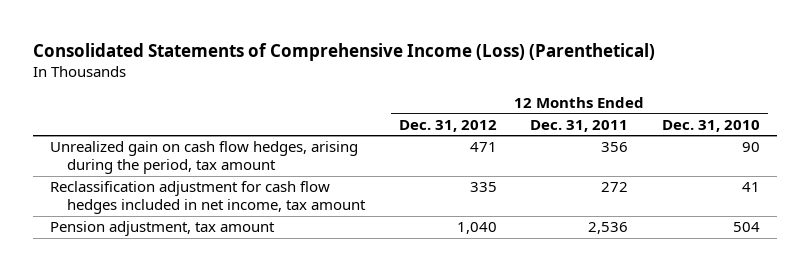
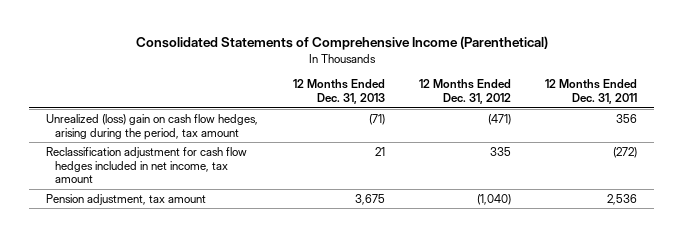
- Consolidated Statements of Comprehensive Income (Loss) (Parenthetical)
+ Consolidated Statements of Comprehensive Income (Parenthetical)
- | 12 Months Ended Dec. 31, 2012 | 12 Months Ended Dec. 31, 2011 | 12 Months Ended Dec. 31, 2010
+ | 12 Months Ended Dec. 31, 2013 | 12 Months Ended Dec. 31, 2012 | 12 Months Ended Dec. 31, 2011
- Unrealized gain on cash flow hedges, arising during the period, tax amount | 471 | 356 | 90
- Reclassification adjustment for cash flow hedges included in net income, tax amount | 335 | 272 | 41
- Pension adjustment, tax amount | 1,040 | 2,536 | 504
+ Unrealized (loss) gain on cash flow hedges, arising during the period, tax amount | (71) | (471) | 356
+ Reclassification adjustment for cash flow hedges included in net income, tax amount | 21 | 335 | (272)
+ Pension adjustment, tax amount | 3,675 | (1,040) | 2,536

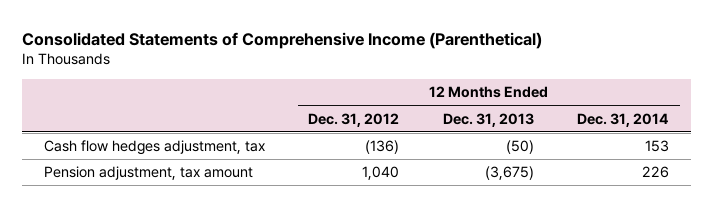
- | 12 Months Ended Dec. 31, 2013 | 12 Months Ended Dec. 31, 2012 | 12 Months Ended Dec. 31, 2011
+ | 12 Months Ended Dec. 31, 2012 | 12 Months Ended Dec. 31, 2013 | 12 Months Ended Dec. 31, 2014
- Unrealized (loss) gain on cash flow hedges, arising during the period, tax amount | (71) | (471) | 356
- Reclassification adjustment for cash flow hedges included in net income, tax amount | 21 | 335 | (272)
- Pension adjustment, tax amount | 3,675 | (1,040) | 2,536
+ Cash flow hedges adjustment, tax | (136) | (50) | 153
+ Pension adjustment, tax amount | 1,040 | (3,675) | 226

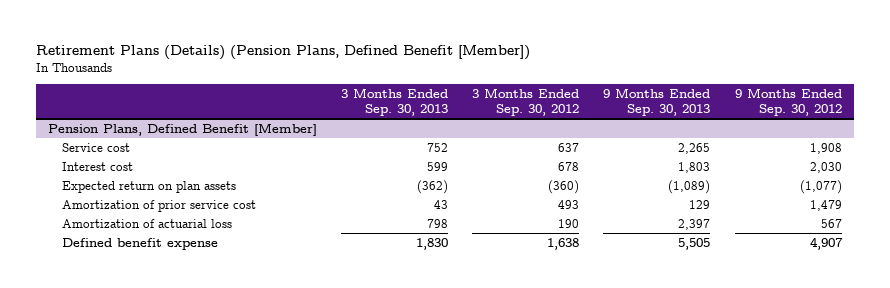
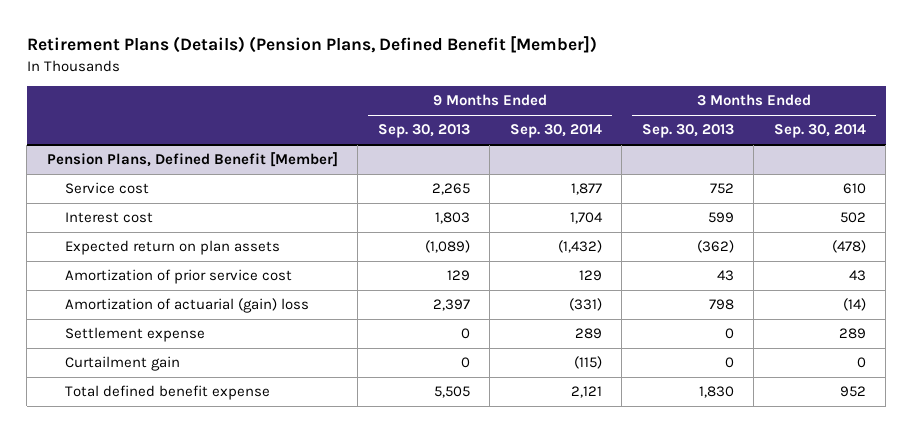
- | 3 Months Ended Sep. 30, 2013 | 3 Months Ended Sep. 30, 2012 | 9 Months Ended Sep. 30, 2013 | 9 Months Ended Sep. 30, 2012
+ | 9 Months Ended Sep. 30, 2013 | 9 Months Ended Sep. 30, 2014 | 3 Months Ended Sep. 30, 2013 | 3 Months Ended Sep. 30, 2014
@ Pension Plans, Defined Benefit [Member]
- Amortization of actuarial loss | 798 | 190 | 2,397 | 567
- Defined benefit expense | 1,830 | 1,638 | 5,505 | 4,907
+ Amortization of actuarial (gain) loss | 2,397 | (331) | 798 | (14)
+ Settlement expense | 0 | 289 | 0 | 289
+ Curtailment gain | 0 | (115) | 0 | 0
+ Total defined benefit expense | 5,505 | 2,121 | 1,830 | 952

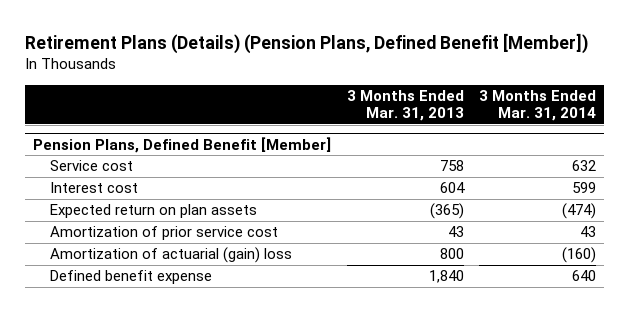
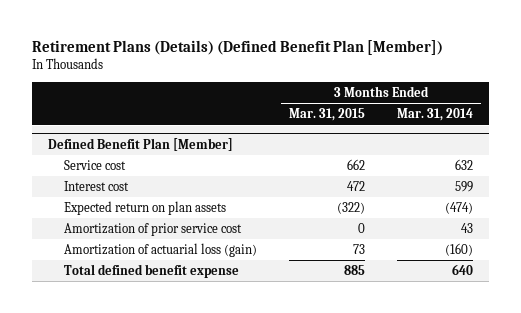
- Retirement Plans (Details) (Pension Plans, Defined Benefit [Member])
+ Retirement Plans (Details) (Defined Benefit Plan [Member])
- | 3 Months Ended Mar. 31, 2013 | 3 Months Ended Mar. 31, 2014
+ | 3 Months Ended Mar. 31, 2015 | 3 Months Ended Mar. 31, 2014
- Pension Plans, Defined Benefit [Member]
+ Defined Benefit Plan [Member]
- Amortization of actuarial (gain) loss | 800 | (160)
- Defined benefit expense | 1,840 | 640
+ Amortization of actuarial loss (gain) | 73 | (160)
+ Total defined benefit expense | 885 | 640

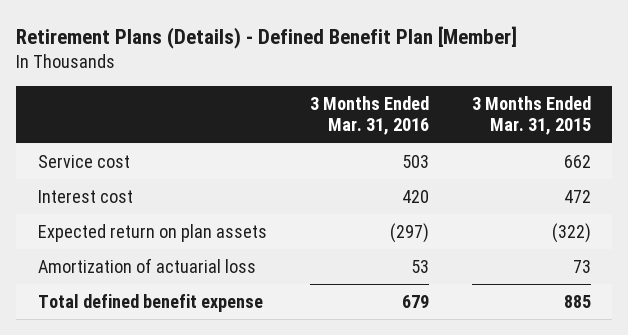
- Retirement Plans (Details) (Defined Benefit Plan [Member])
+ Retirement Plans (Details) - Defined Benefit Plan [Member]
- | 3 Months Ended Mar. 31, 2015 | 3 Months Ended Mar. 31, 2014
+ | 3 Months Ended Mar. 31, 2016 | 3 Months Ended Mar. 31, 2015
- Defined Benefit Plan [Member]
- Amortization of prior service cost | 0 | 43
- Amortization of actuarial loss (gain) | 73 | (160)
+ Amortization of actuarial loss | 53 | 73

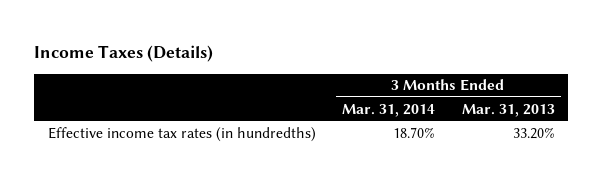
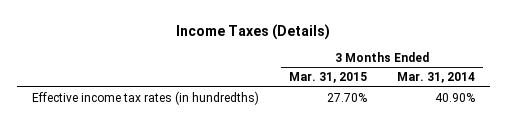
- | 3 Months Ended Mar. 31, 2014 | 3 Months Ended Mar. 31, 2013
+ | 3 Months Ended Mar. 31, 2015 | 3 Months Ended Mar. 31, 2014
- Effective income tax rates (in hundredths) | 18.70% | 33.20%
+ Effective income tax rates (in hundredths) | 27.70% | 40.90%

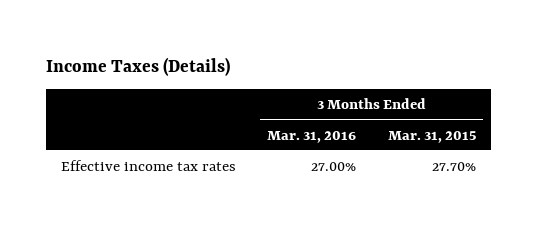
- | 3 Months Ended Mar. 31, 2015 | 3 Months Ended Mar. 31, 2014
+ | 3 Months Ended Mar. 31, 2016 | 3 Months Ended Mar. 31, 2015
- Effective income tax rates (in hundredths) | 27.70% | 40.90%
+ Effective income tax rates | 27.00% | 27.70%

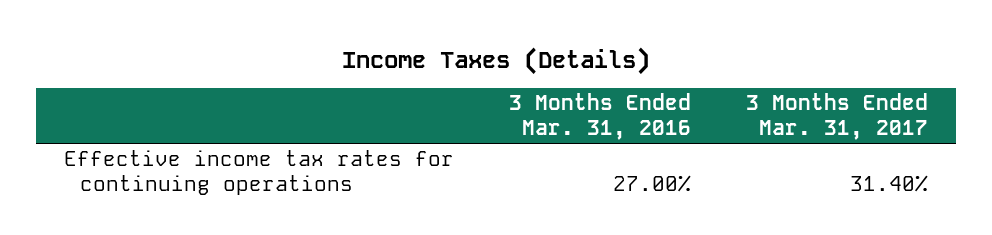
- | 3 Months Ended Mar. 31, 2016 | 3 Months Ended Mar. 31, 2015
+ | 3 Months Ended Mar. 31, 2016 | 3 Months Ended Mar. 31, 2017
- Effective income tax rates | 27.00% | 27.70%
+ Effective income tax rates for continuing operations | 27.00% | 31.40%

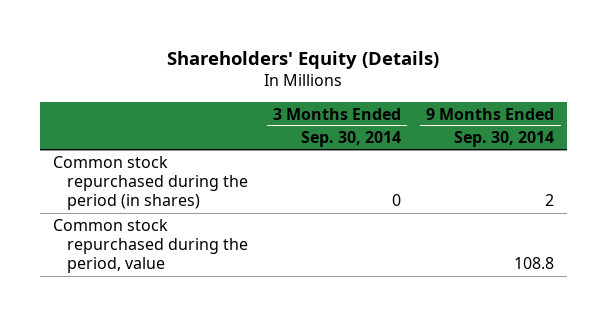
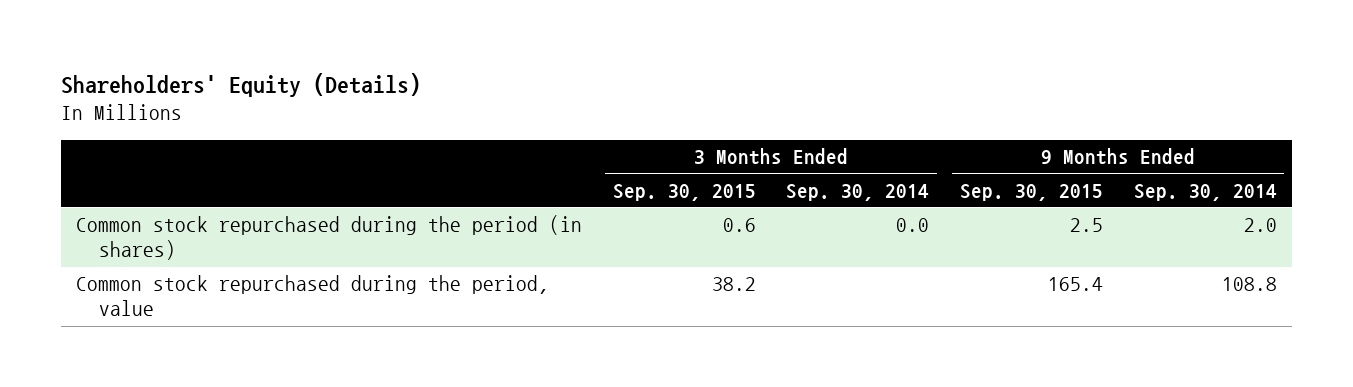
- | 3 Months Ended Sep. 30, 2014 | 9 Months Ended Sep. 30, 2014
+ | 3 Months Ended Sep. 30, 2015 | 3 Months Ended Sep. 30, 2014 | 9 Months Ended Sep. 30, 2015 | 9 Months Ended Sep. 30, 2014
- Common stock repurchased during the period (in shares) | 0 | 2
+ Common stock repurchased during the period (in shares) | 0.6 | 0.0 | 2.5 | 2.0

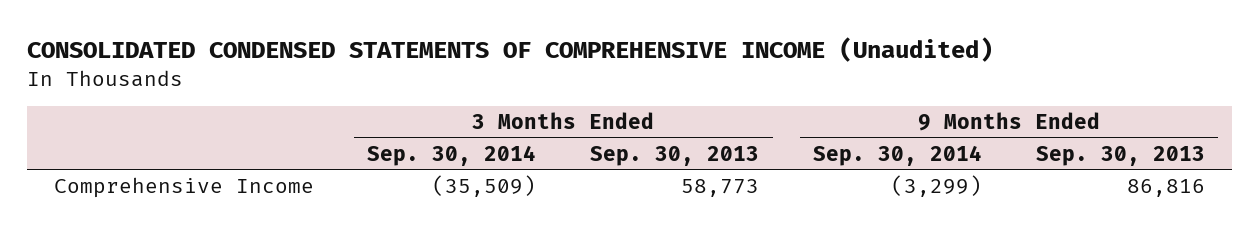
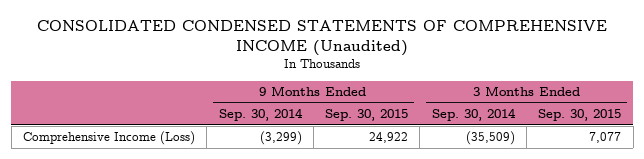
- | 3 Months Ended Sep. 30, 2014 | 3 Months Ended Sep. 30, 2013 | 9 Months Ended Sep. 30, 2014 | 9 Months Ended Sep. 30, 2013
+ | 9 Months Ended Sep. 30, 2014 | 9 Months Ended Sep. 30, 2015 | 3 Months Ended Sep. 30, 2014 | 3 Months Ended Sep. 30, 2015
- Comprehensive Income | (35,509) | 58,773 | (3,299) | 86,816
+ Comprehensive Income (Loss) | (3,299) | 24,922 | (35,509) | 7,077

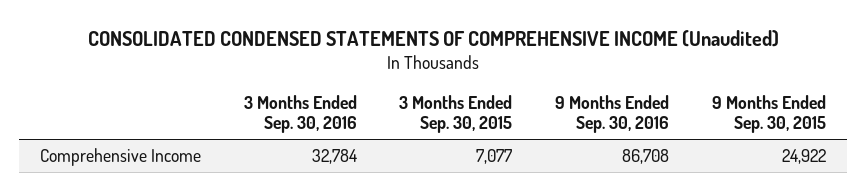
- | 9 Months Ended Sep. 30, 2014 | 9 Months Ended Sep. 30, 2015 | 3 Months Ended Sep. 30, 2014 | 3 Months Ended Sep. 30, 2015
+ | 3 Months Ended Sep. 30, 2016 | 3 Months Ended Sep. 30, 2015 | 9 Months Ended Sep. 30, 2016 | 9 Months Ended Sep. 30, 2015
- Comprehensive Income (Loss) | (3,299) | 24,922 | (35,509) | 7,077
+ Comprehensive Income | 32,784 | 7,077 | 86,708 | 24,922

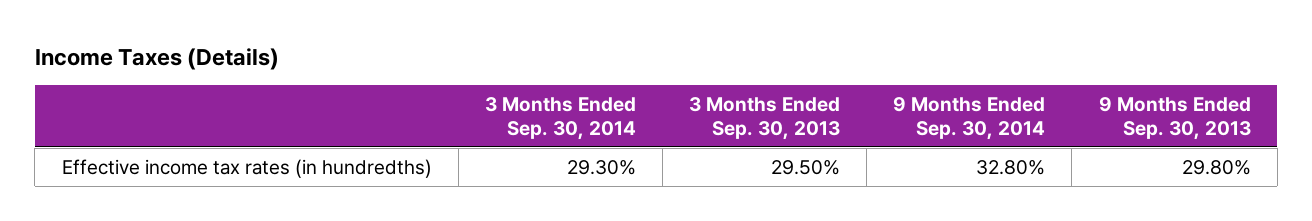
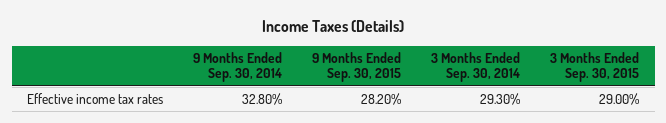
- | 3 Months Ended Sep. 30, 2014 | 3 Months Ended Sep. 30, 2013 | 9 Months Ended Sep. 30, 2014 | 9 Months Ended Sep. 30, 2013
+ | 9 Months Ended Sep. 30, 2014 | 9 Months Ended Sep. 30, 2015 | 3 Months Ended Sep. 30, 2014 | 3 Months Ended Sep. 30, 2015
- Effective income tax rates (in hundredths) | 29.30% | 29.50% | 32.80% | 29.80%
+ Effective income tax rates | 32.80% | 28.20% | 29.30% | 29.00%

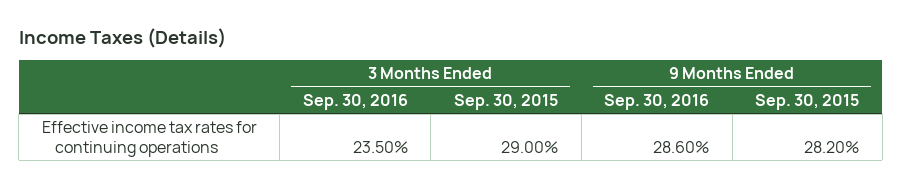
- | 9 Months Ended Sep. 30, 2014 | 9 Months Ended Sep. 30, 2015 | 3 Months Ended Sep. 30, 2014 | 3 Months Ended Sep. 30, 2015
+ | 3 Months Ended Sep. 30, 2016 | 3 Months Ended Sep. 30, 2015 | 9 Months Ended Sep. 30, 2016 | 9 Months Ended Sep. 30, 2015
- Effective income tax rates | 32.80% | 28.20% | 29.30% | 29.00%
+ Effective income tax rates for continuing operations | 23.50% | 29.00% | 28.60% | 28.20%

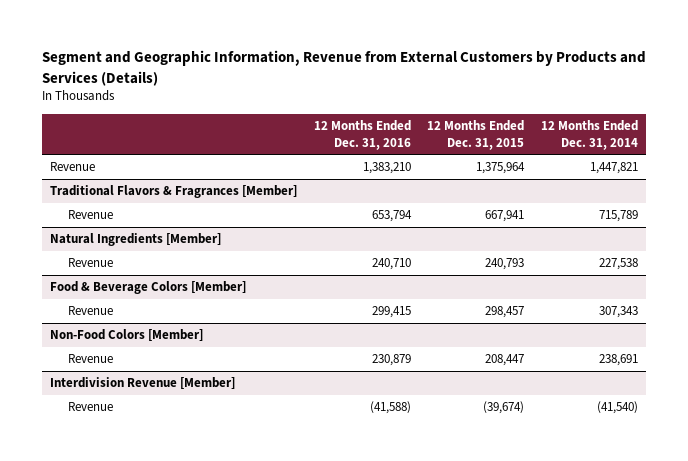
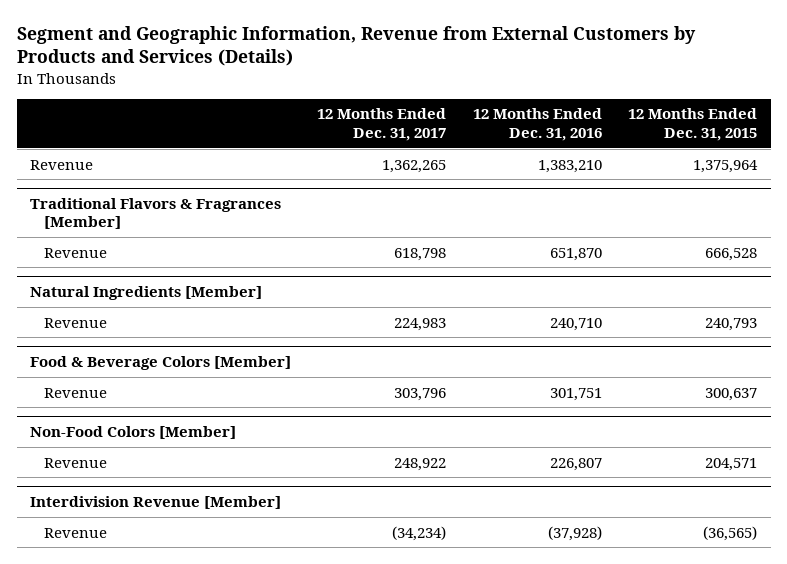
- | 12 Months Ended Dec. 31, 2016 | 12 Months Ended Dec. 31, 2015 | 12 Months Ended Dec. 31, 2014
+ | 12 Months Ended Dec. 31, 2017 | 12 Months Ended Dec. 31, 2016 | 12 Months Ended Dec. 31, 2015
@ Traditional Flavors & Fragrances [Member]
- Revenue | 653,794 | 667,941 | 715,789
+ Revenue | 618,798 | 651,870 | 666,528
@ Food & Beverage Colors [Member]
- Revenue | 299,415 | 298,457 | 307,343
+ Revenue | 303,796 | 301,751 | 300,637
@ Non-Food Colors [Member]
- Revenue | 230,879 | 208,447 | 238,691
+ Revenue | 248,922 | 226,807 | 204,571
@ Interdivision Revenue [Member]
- Revenue | (41,588) | (39,674) | (41,540)
+ Revenue | (34,234) | (37,928) | (36,565)

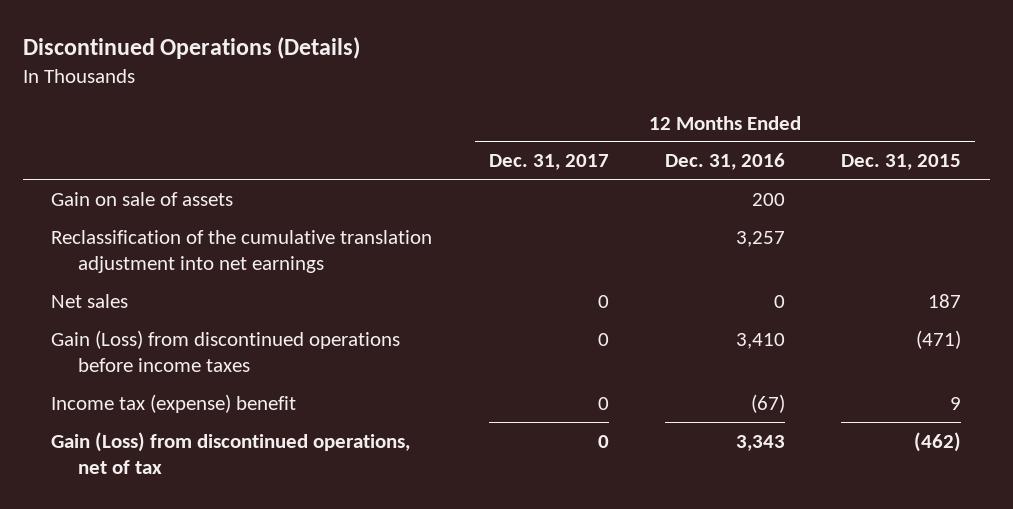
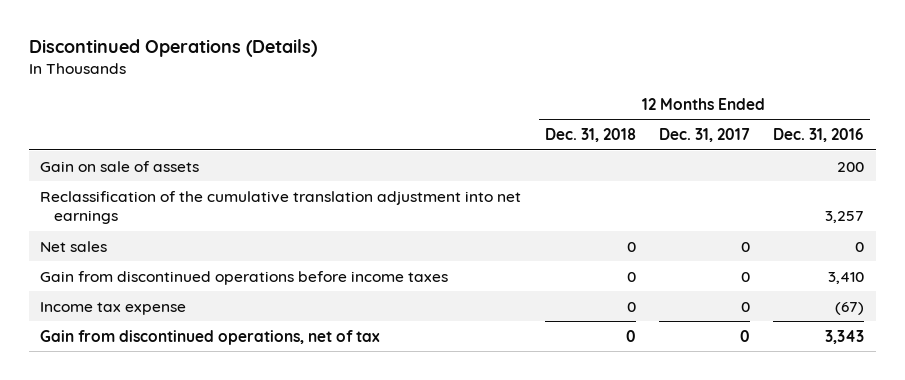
- | 12 Months Ended Dec. 31, 2017 | 12 Months Ended Dec. 31, 2016 | 12 Months Ended Dec. 31, 2015
+ | 12 Months Ended Dec. 31, 2018 | 12 Months Ended Dec. 31, 2017 | 12 Months Ended Dec. 31, 2016
- Gain (Loss) from discontinued operations before income taxes | 0 | 3,410 | (471)
- Income tax (expense) benefit | 0 | (67) | 9
- Gain (Loss) from discontinued operations, net of tax | 0 | 3,343 | (462)
+ Gain from discontinued operations before income taxes | 0 | 0 | 3,410
+ Income tax expense | 0 | 0 | (67)
+ Gain from discontinued operations, net of tax | 0 | 0 | 3,343

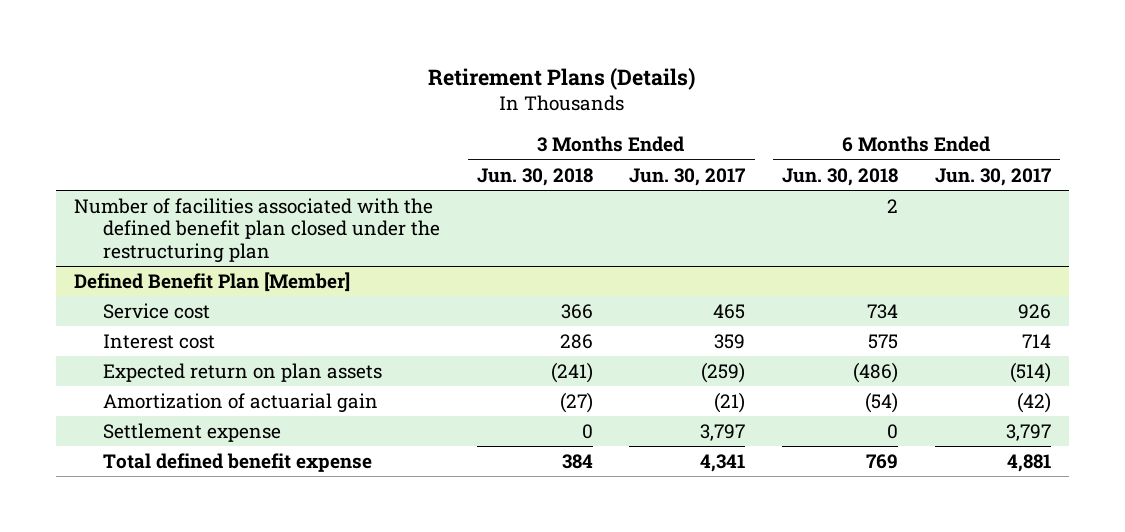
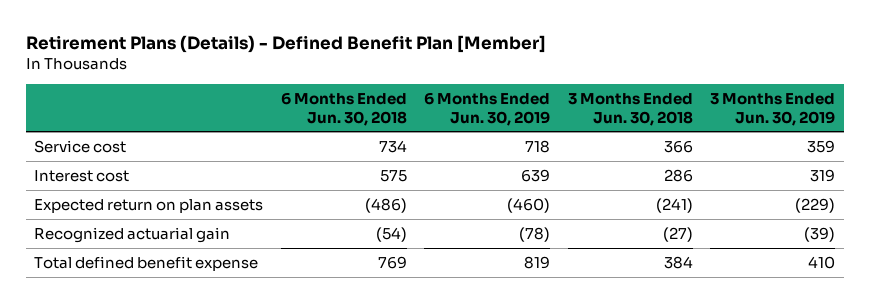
- Retirement Plans (Details)
+ Retirement Plans (Details) - Defined Benefit Plan [Member]
- | 3 Months Ended Jun. 30, 2018 | 3 Months Ended Jun. 30, 2017 | 6 Months Ended Jun. 30, 2018 | 6 Months Ended Jun. 30, 2017
+ | 6 Months Ended Jun. 30, 2018 | 6 Months Ended Jun. 30, 2019 | 3 Months Ended Jun. 30, 2018 | 3 Months Ended Jun. 30, 2019
- Number of facilities associated with the defined benefit plan closed under the restructuring plan | | | 2 |
- Defined Benefit Plan [Member]
- Amortization of actuarial gain | (27) | (21) | (54) | (42)
- Settlement expense | 0 | 3,797 | 0 | 3,797
+ Recognized actuarial gain | (54) | (78) | (27) | (39)

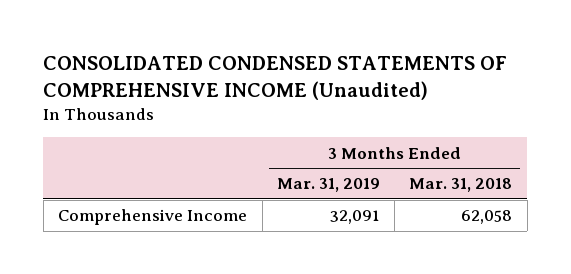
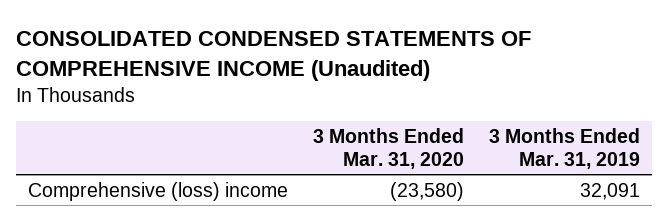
- | 3 Months Ended Mar. 31, 2019 | 3 Months Ended Mar. 31, 2018
+ | 3 Months Ended Mar. 31, 2020 | 3 Months Ended Mar. 31, 2019
- Comprehensive Income | 32,091 | 62,058
+ Comprehensive (loss) income | (23,580) | 32,091

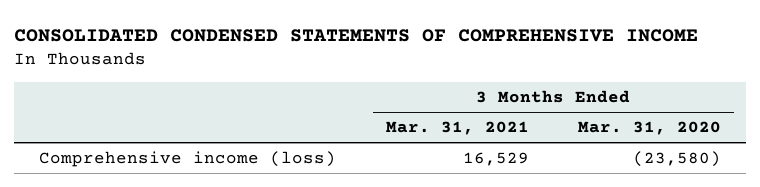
- CONSOLIDATED CONDENSED STATEMENTS OF COMPREHENSIVE INCOME (Unaudited)
+ CONSOLIDATED CONDENSED STATEMENTS OF COMPREHENSIVE INCOME
- | 3 Months Ended Mar. 31, 2020 | 3 Months Ended Mar. 31, 2019
+ | 3 Months Ended Mar. 31, 2021 | 3 Months Ended Mar. 31, 2020
- Comprehensive (loss) income | (23,580) | 32,091
+ Comprehensive income (loss) | 16,529 | (23,580)

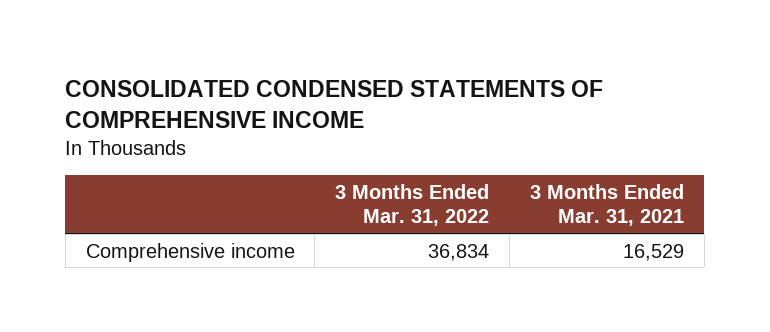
- | 3 Months Ended Mar. 31, 2021 | 3 Months Ended Mar. 31, 2020
+ | 3 Months Ended Mar. 31, 2022 | 3 Months Ended Mar. 31, 2021
- Comprehensive income (loss) | 16,529 | (23,580)
+ Comprehensive income | 36,834 | 16,529

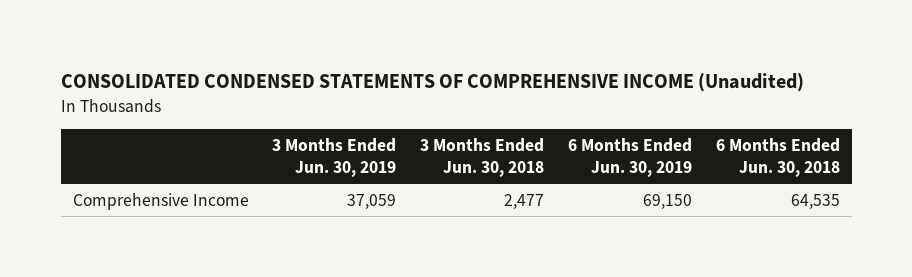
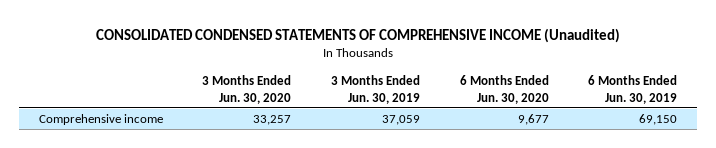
- | 3 Months Ended Jun. 30, 2019 | 3 Months Ended Jun. 30, 2018 | 6 Months Ended Jun. 30, 2019 | 6 Months Ended Jun. 30, 2018
+ | 3 Months Ended Jun. 30, 2020 | 3 Months Ended Jun. 30, 2019 | 6 Months Ended Jun. 30, 2020 | 6 Months Ended Jun. 30, 2019
- Comprehensive Income | 37,059 | 2,477 | 69,150 | 64,535
+ Comprehensive income | 33,257 | 37,059 | 9,677 | 69,150

